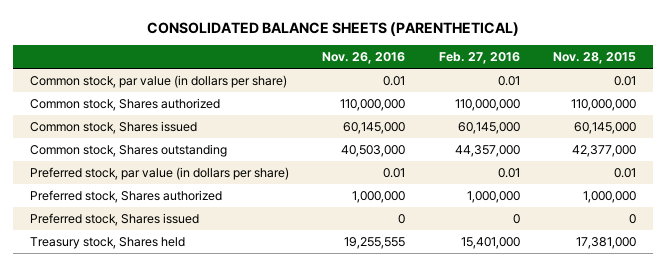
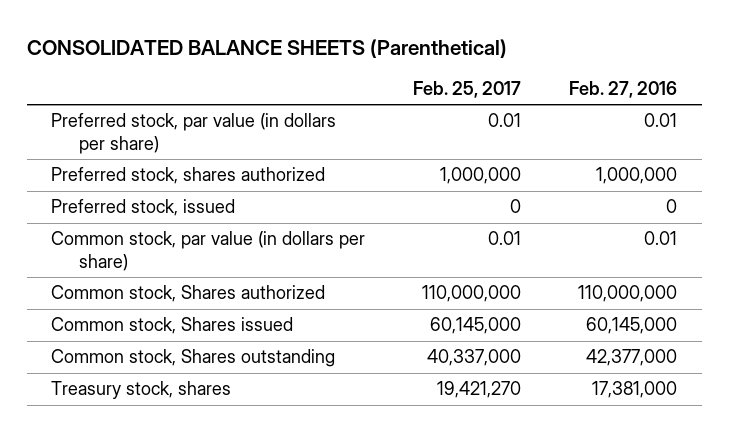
- CONSOLIDATED BALANCE SHEETS (PARENTHETICAL)
+ CONSOLIDATED BALANCE SHEETS (Parenthetical)
- | Nov. 26, 2016 | Feb. 27, 2016 | Nov. 28, 2015
+ | Feb. 25, 2017 | Feb. 27, 2016
moved up: Preferred stock, par value (in dollars per share) | 0.01 | 0.01
+ Preferred stock, shares authorized | 1,000,000 | 1,000,000
+ Preferred stock, issued | 0 | 0
- Common stock, Shares outstanding | 40,503,000 | 44,357,000 | 42,377,000
- Preferred stock, Shares authorized | 1,000,000 | 1,000,000 | 1,000,000
- Preferred stock, Shares issued | 0 | 0 | 0
- Treasury stock, Shares held | 19,255,555 | 15,401,000 | 17,381,000
+ Common stock, Shares outstanding | 40,337,000 | 42,377,000
+ Treasury stock, shares | 19,421,270 | 17,381,000

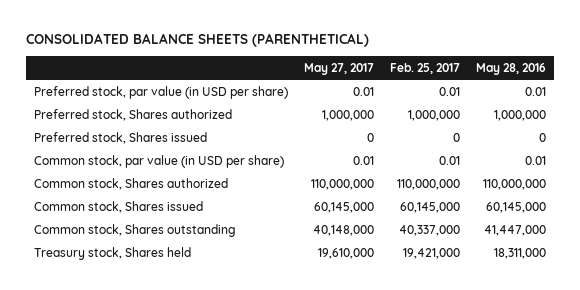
- CONSOLIDATED BALANCE SHEETS (Parenthetical)
+ CONSOLIDATED BALANCE SHEETS (PARENTHETICAL)
- | Feb. 25, 2017 | Feb. 27, 2016
+ | May 27, 2017 | Feb. 25, 2017 | May 28, 2016
- Preferred stock, par value (in dollars per share) | 0.01 | 0.01
- Preferred stock, shares authorized | 1,000,000 | 1,000,000
- Preferred stock, issued | 0 | 0
- Common stock, par value (in dollars per share) | 0.01 | 0.01
+ Preferred stock, par value (in USD per share) | 0.01 | 0.01 | 0.01
+ Preferred stock, Shares authorized | 1,000,000 | 1,000,000 | 1,000,000
+ Preferred stock, Shares issued | 0 | 0 | 0
+ Common stock, par value (in USD per share) | 0.01 | 0.01 | 0.01
- Treasury stock, shares | 19,421,270 | 17,381,000
+ Treasury stock, Shares held | 19,610,000 | 19,421,000 | 18,311,000

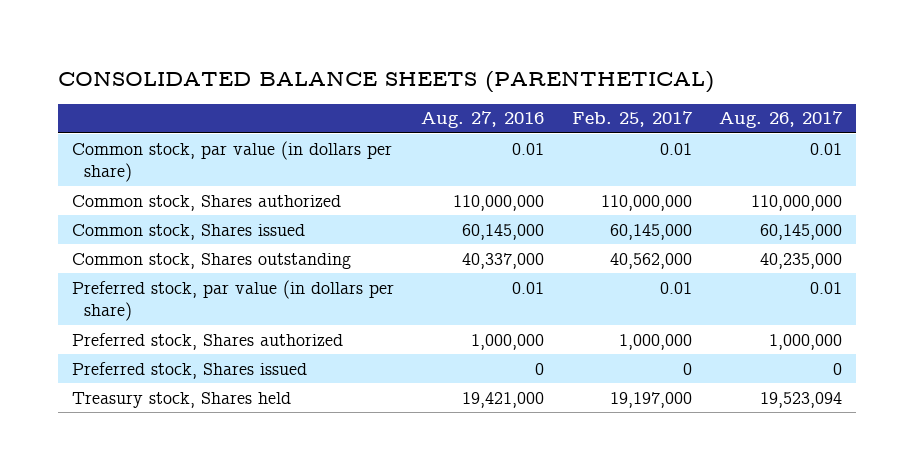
- | May 27, 2017 | Feb. 25, 2017 | May 28, 2016
+ | Aug. 27, 2016 | Feb. 25, 2017 | Aug. 26, 2017
- Preferred stock, par value (in USD per share) | 0.01 | 0.01 | 0.01
- Common stock, par value (in USD per share) | 0.01 | 0.01 | 0.01
+ Common stock, par value (in dollars per share) | 0.01 | 0.01 | 0.01
- Common stock, Shares outstanding | 40,148,000 | 40,337,000 | 41,447,000
- Treasury stock, Shares held | 19,610,000 | 19,421,000 | 18,311,000
+ Common stock, Shares outstanding | 40,337,000 | 40,562,000 | 40,235,000
+ Preferred stock, par value (in dollars per share) | 0.01 | 0.01 | 0.01
moved down: Preferred stock, Shares authorized | 1,000,000 | 1,000,000 | 1,000,000
moved down: Preferred stock, Shares issued | 0 | 0 | 0
+ Treasury stock, Shares held | 19,421,000 | 19,197,000 | 19,523,094

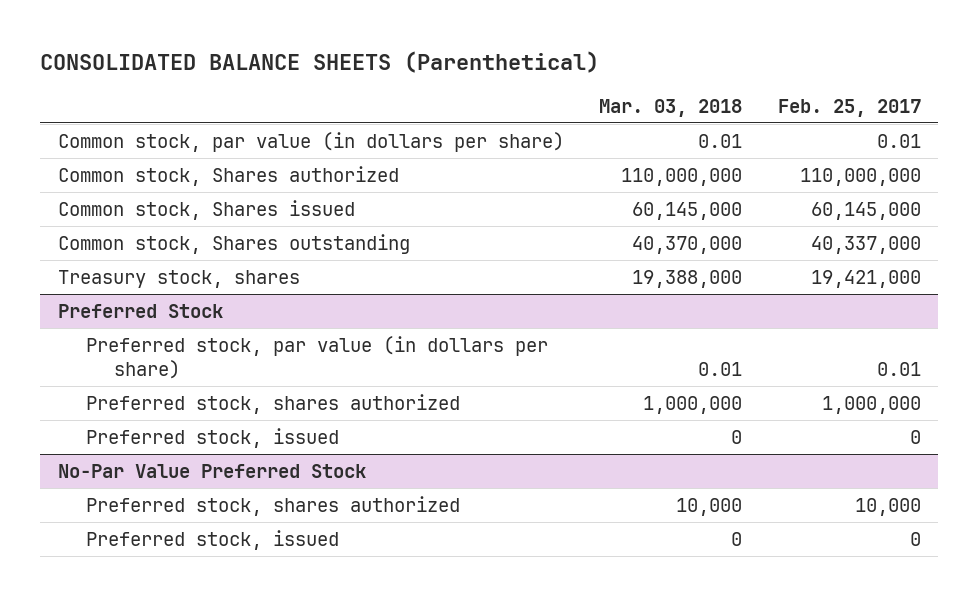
- CONSOLIDATED BALANCE SHEETS (PARENTHETICAL)
+ CONSOLIDATED BALANCE SHEETS (Parenthetical)
- | Aug. 27, 2016 | Feb. 25, 2017 | Aug. 26, 2017
+ | Mar. 03, 2018 | Feb. 25, 2017
- Common stock, Shares outstanding | 40,337,000 | 40,562,000 | 40,235,000
+ Common stock, Shares outstanding | 40,370,000 | 40,337,000
+ Treasury stock, shares | 19,388,000 | 19,421,000
+ Preferred Stock
- Preferred stock, Shares authorized | 1,000,000 | 1,000,000 | 1,000,000
- Preferred stock, Shares issued | 0 | 0 | 0
- Treasury stock, Shares held | 19,421,000 | 19,197,000 | 19,523,094
+ Preferred stock, shares authorized | 1,000,000 | 1,000,000
+ Preferred stock, issued | 0 | 0
+ No-Par Value Preferred Stock
+ Preferred stock, shares authorized | 10,000 | 10,000
+ Preferred stock, issued | 0 | 0

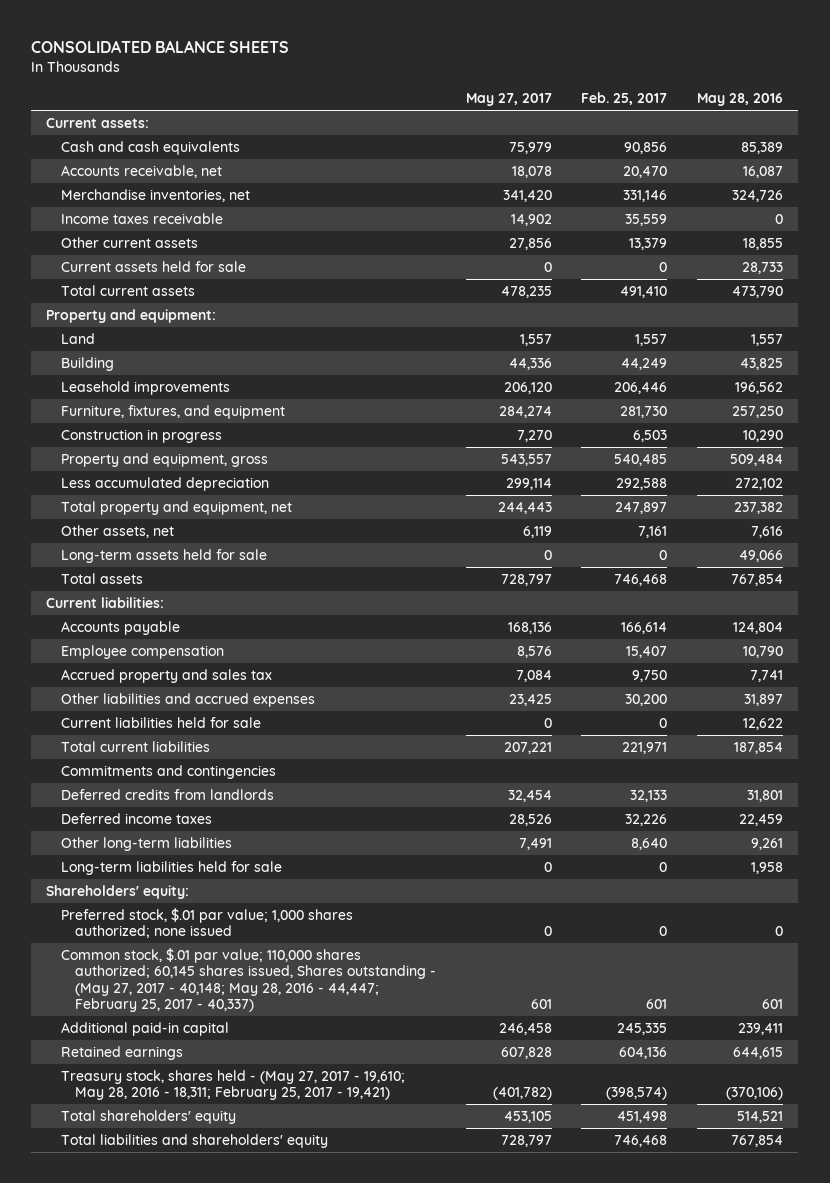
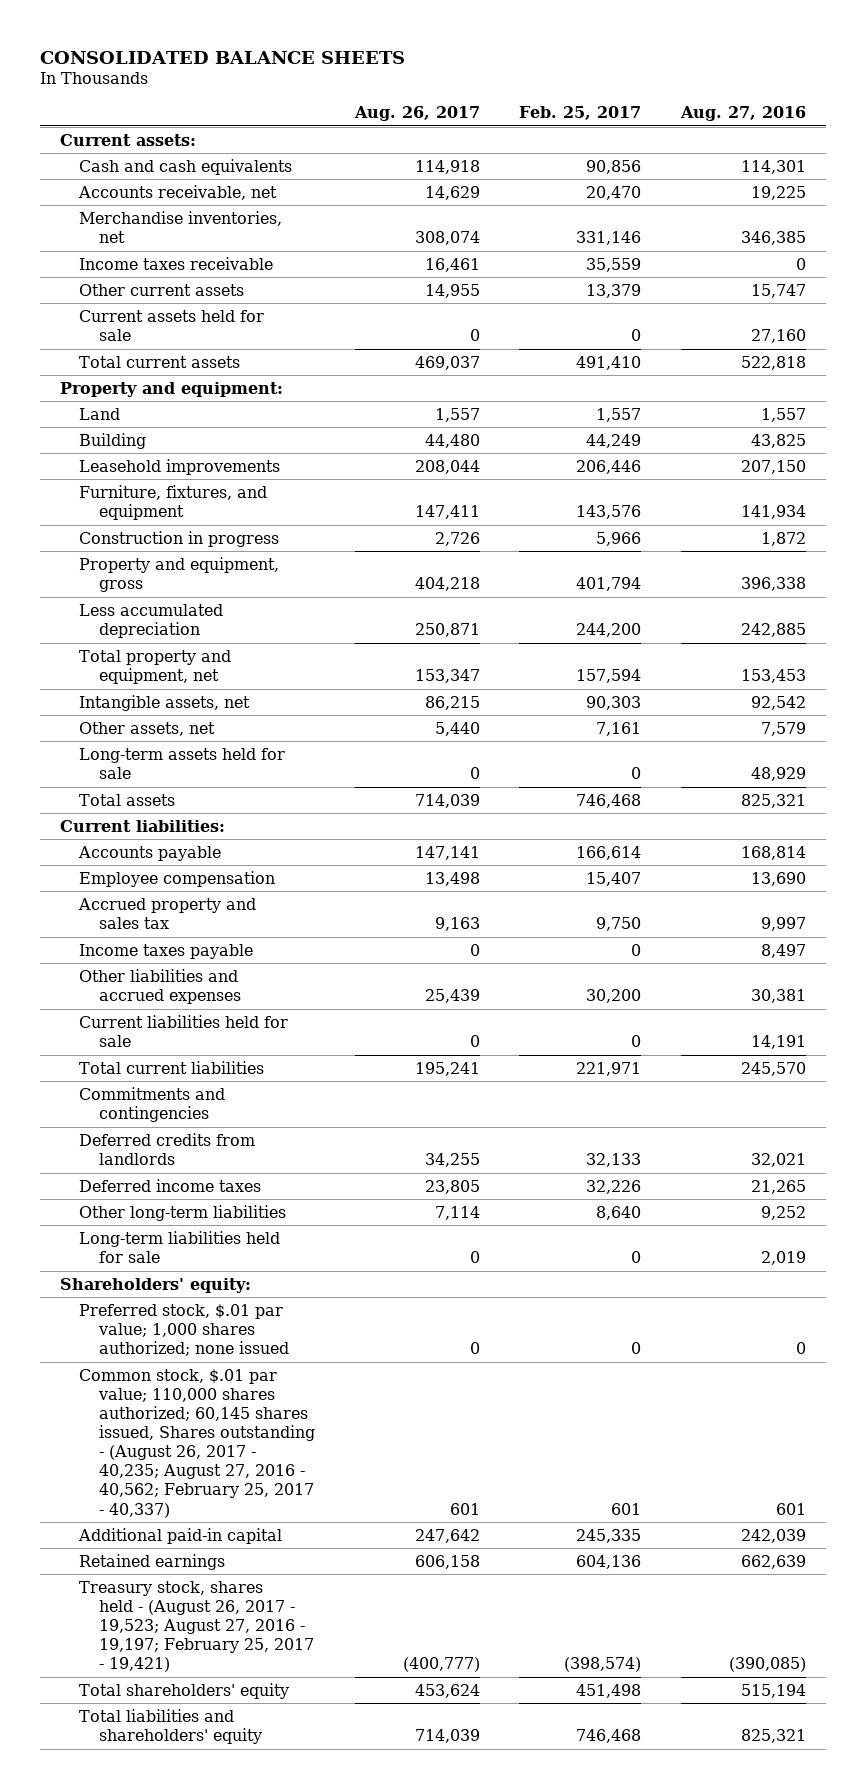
- | May 27, 2017 | Feb. 25, 2017 | May 28, 2016
+ | Aug. 26, 2017 | Feb. 25, 2017 | Aug. 27, 2016
- Furniture, fixtures, and equipment | 284,274 | 281,730 | 257,250
- Construction in progress | 7,270 | 6,503 | 10,290
- Property and equipment, gross | 543,557 | 540,485 | 509,484
- Less accumulated depreciation | 299,114 | 292,588 | 272,102
- Total property and equipment, net | 244,443 | 247,897 | 237,382
+ Furniture, fixtures, and equipment | 147,411 | 143,576 | 141,934
+ Construction in progress | 2,726 | 5,966 | 1,872
+ Property and equipment, gross | 404,218 | 401,794 | 396,338
+ Less accumulated depreciation | 250,871 | 244,200 | 242,885
+ Total property and equipment, net | 153,347 | 157,594 | 153,453
+ Intangible assets, net | 86,215 | 90,303 | 92,542
+ Income taxes payable | 0 | 0 | 8,497
- Common stock, $.01 par value; 110,000 shares authorized; 60,145 shares issued, Shares outstanding - (May 27, 2017 - 40,148; May 28, 2016 - 44,447; February 25, 2017 - 40,337) | 601 | 601 | 601
+ Common stock, $.01 par value; 110,000 shares authorized; 60,145 shares issued, Shares outstanding - (August 26, 2017 - 40,235; August 27, 2016 - 40,562; February 25, 2017 - 40,337) | 601 | 601 | 601
- Treasury stock, shares held - (May 27, 2017 - 19,610; May 28, 2016 - 18,311; February 25, 2017 - 19,421) | (401,782) | (398,574) | (370,106)
+ Treasury stock, shares held - (August 26, 2017 - 19,523; August 27, 2016 - 19,197; February 25, 2017 - 19,421) | (400,777) | (398,574) | (390,085)

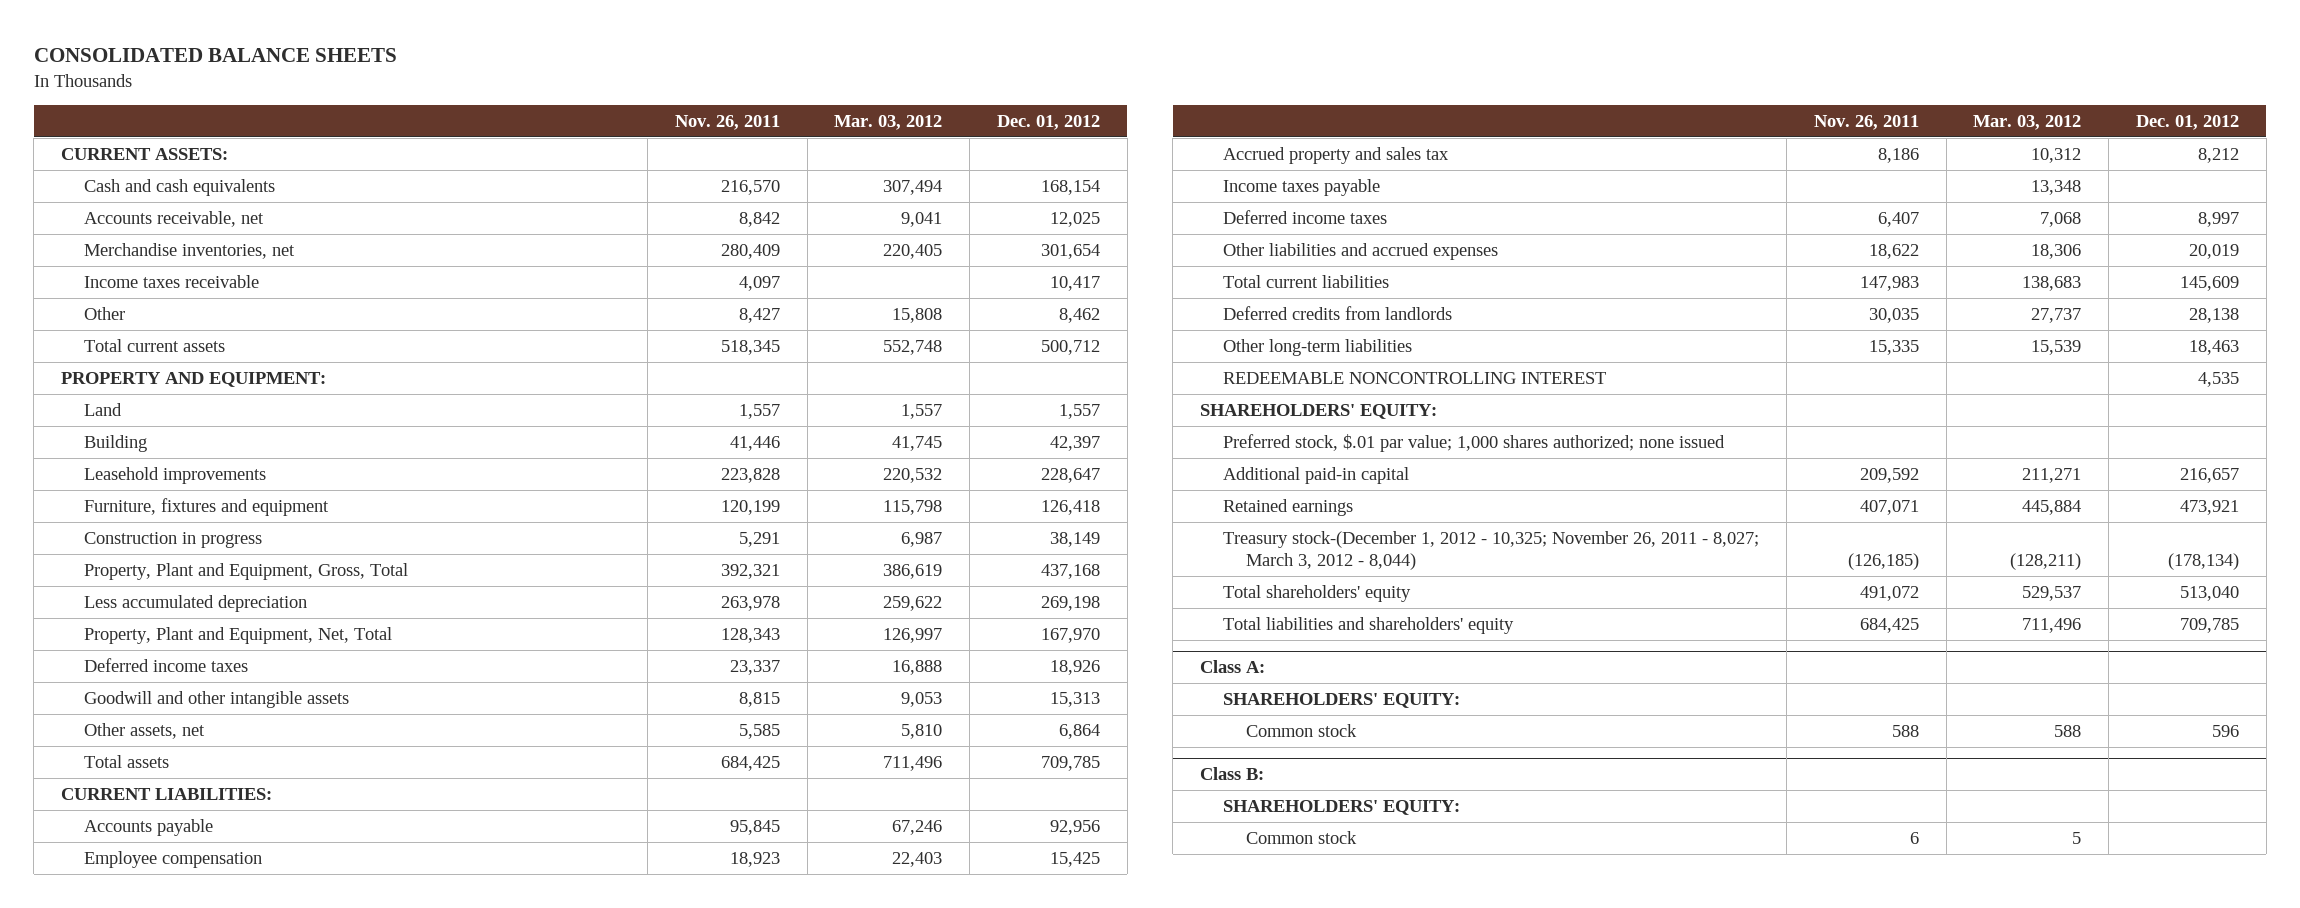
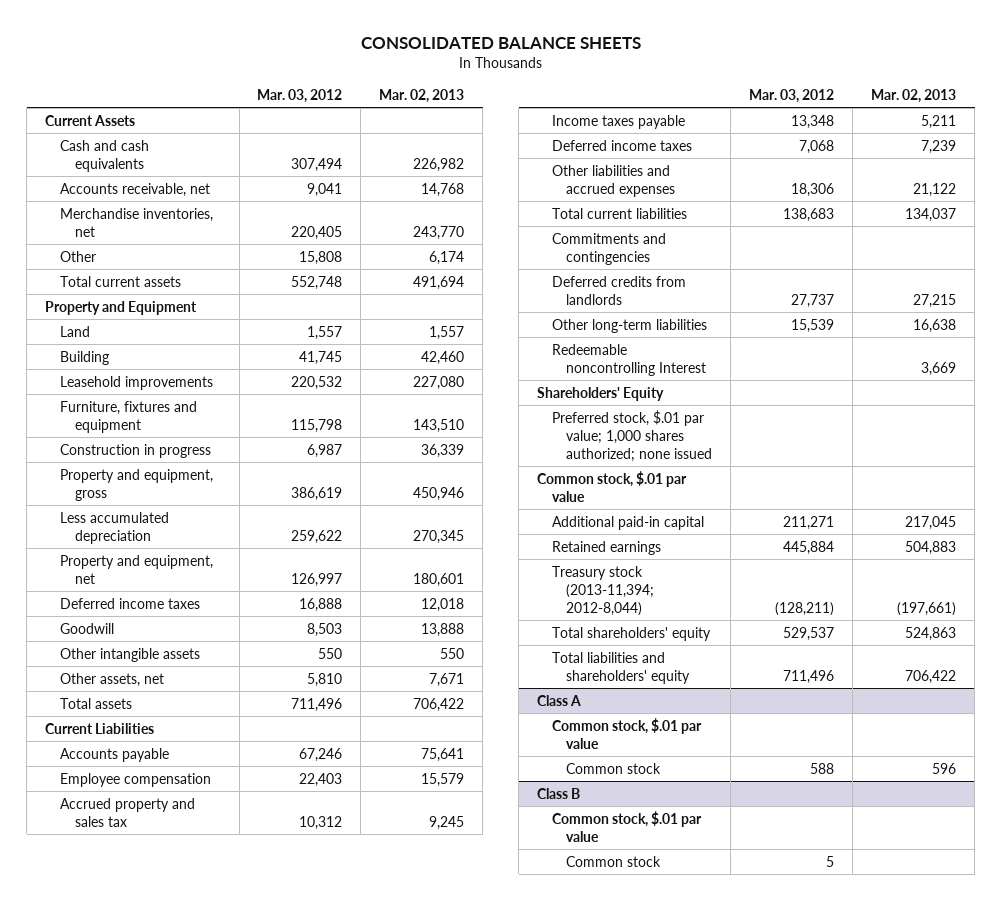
- | Nov. 26, 2011 | Mar. 03, 2012 | Dec. 01, 2012
+ | Mar. 03, 2012 | Mar. 02, 2013
- CURRENT ASSETS:
+ Current Assets
- Income taxes receivable | 4,097 | | 10,417
- PROPERTY AND EQUIPMENT:
+ Property and Equipment
- Property, Plant and Equipment, Gross, Total | 392,321 | 386,619 | 437,168
+ Property and equipment, gross | 386,619 | 450,946
- Property, Plant and Equipment, Net, Total | 128,343 | 126,997 | 167,970
+ Property and equipment, net | 126,997 | 180,601
- Goodwill and other intangible assets | 8,815 | 9,053 | 15,313
+ Goodwill | 8,503 | 13,888
+ Other intangible assets | 550 | 550
- CURRENT LIABILITIES:
+ Current Liabilities
+ Commitments and contingencies
- REDEEMABLE NONCONTROLLING INTEREST | | | 4,535
- SHAREHOLDERS' EQUITY:
+ Redeemable noncontrolling Interest | | 3,669
+ Shareholders' Equity
+ Common stock, $.01 par value
- Treasury stock-(December 1, 2012 - 10,325; November 26, 2011 - 8,027; March 3, 2012 - 8,044) | (126,185) | (128,211) | (178,134)
+ Treasury stock (2013-11,394; 2012-8,044) | (128,211) | (197,661)
- Class A:
- SHAREHOLDERS' EQUITY:
+ Class A
+ Common stock, $.01 par value
- Class B:
- SHAREHOLDERS' EQUITY:
+ Class B
+ Common stock, $.01 par value

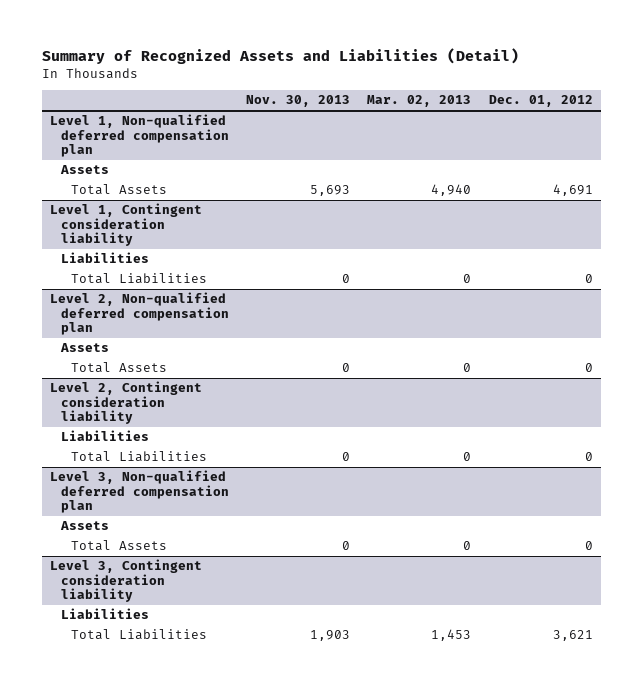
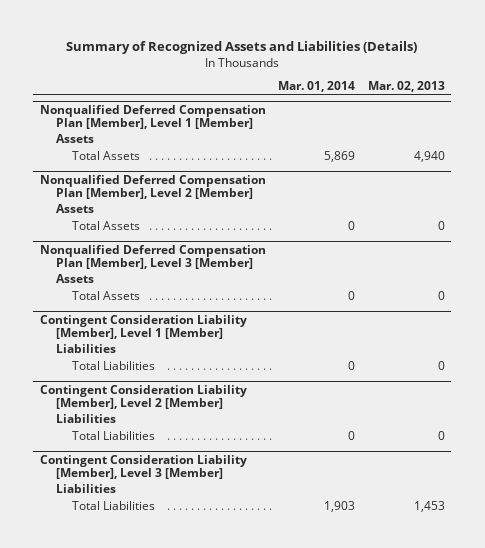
- Summary of Recognized Assets and Liabilities (Detail)
+ Summary of Recognized Assets and Liabilities (Details)
- | Nov. 30, 2013 | Mar. 02, 2013 | Dec. 01, 2012
+ | Mar. 01, 2014 | Mar. 02, 2013
- Level 1, Non-qualified deferred compensation plan
+ Nonqualified Deferred Compensation Plan [Member], Level 1 [Member]
- Level 1, Contingent consideration liability
- Liabilities
- Total Liabilities | 0 | 0 | 0
- Level 2, Non-qualified deferred compensation plan
+ Nonqualified Deferred Compensation Plan [Member], Level 2 [Member]
- Level 2, Contingent consideration liability
- Liabilities
- Total Liabilities | 0 | 0 | 0
- Level 3, Non-qualified deferred compensation plan
+ Nonqualified Deferred Compensation Plan [Member], Level 3 [Member]
- Level 3, Contingent consideration liability
+ Contingent Consideration Liability [Member], Level 1 [Member]
+ Total Liabilities | 0 | 0
+ Contingent Consideration Liability [Member], Level 2 [Member]
+ Liabilities
+ Total Liabilities | 0 | 0
+ Contingent Consideration Liability [Member], Level 3 [Member]
+ Liabilities

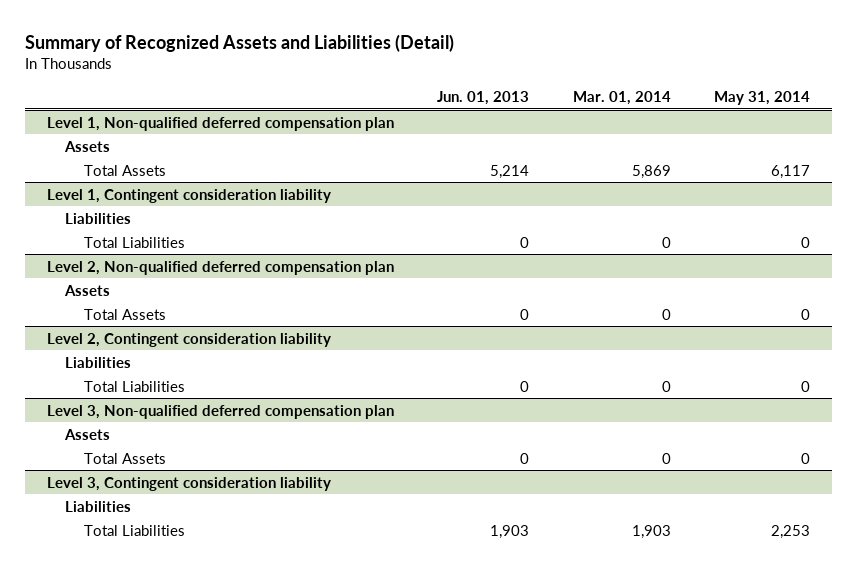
- Summary of Recognized Assets and Liabilities (Details)
+ Summary of Recognized Assets and Liabilities (Detail)
- | Mar. 01, 2014 | Mar. 02, 2013
+ | Jun. 01, 2013 | Mar. 01, 2014 | May 31, 2014
- Nonqualified Deferred Compensation Plan [Member], Level 1 [Member]
+ Level 1, Non-qualified deferred compensation plan
- Nonqualified Deferred Compensation Plan [Member], Level 2 [Member]
- Assets
- Total Assets | 0 | 0
- Nonqualified Deferred Compensation Plan [Member], Level 3 [Member]
- Assets
- Total Assets | 0 | 0
- Contingent Consideration Liability [Member], Level 1 [Member]
+ Level 1, Contingent consideration liability
- Contingent Consideration Liability [Member], Level 2 [Member]
+ Level 2, Non-qualified deferred compensation plan
+ Assets
+ Total Assets | 0 | 0 | 0
+ Level 2, Contingent consideration liability
- Contingent Consideration Liability [Member], Level 3 [Member]
+ Level 3, Non-qualified deferred compensation plan
+ Assets
+ Total Assets | 0 | 0 | 0
+ Level 3, Contingent consideration liability

